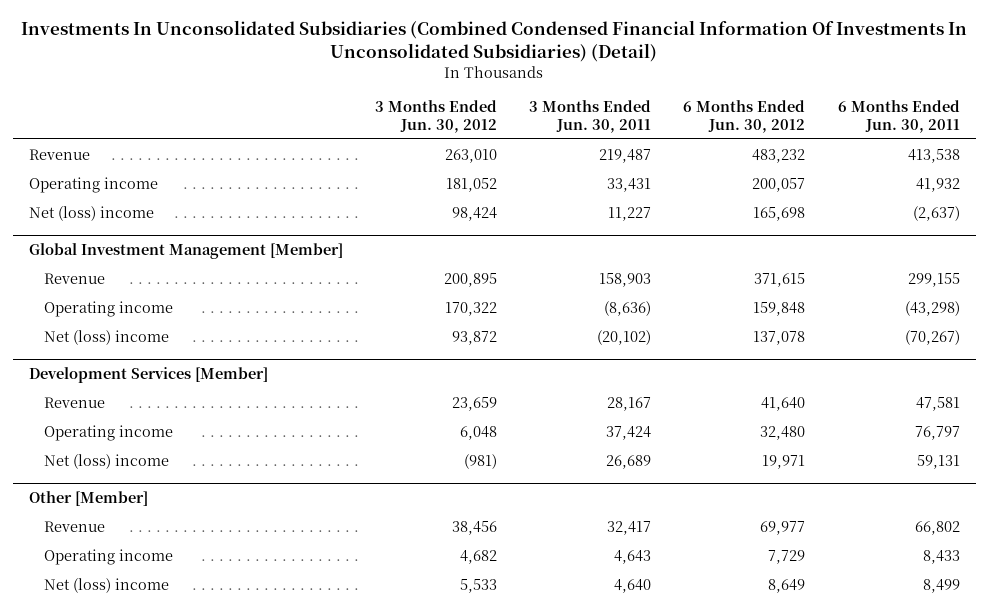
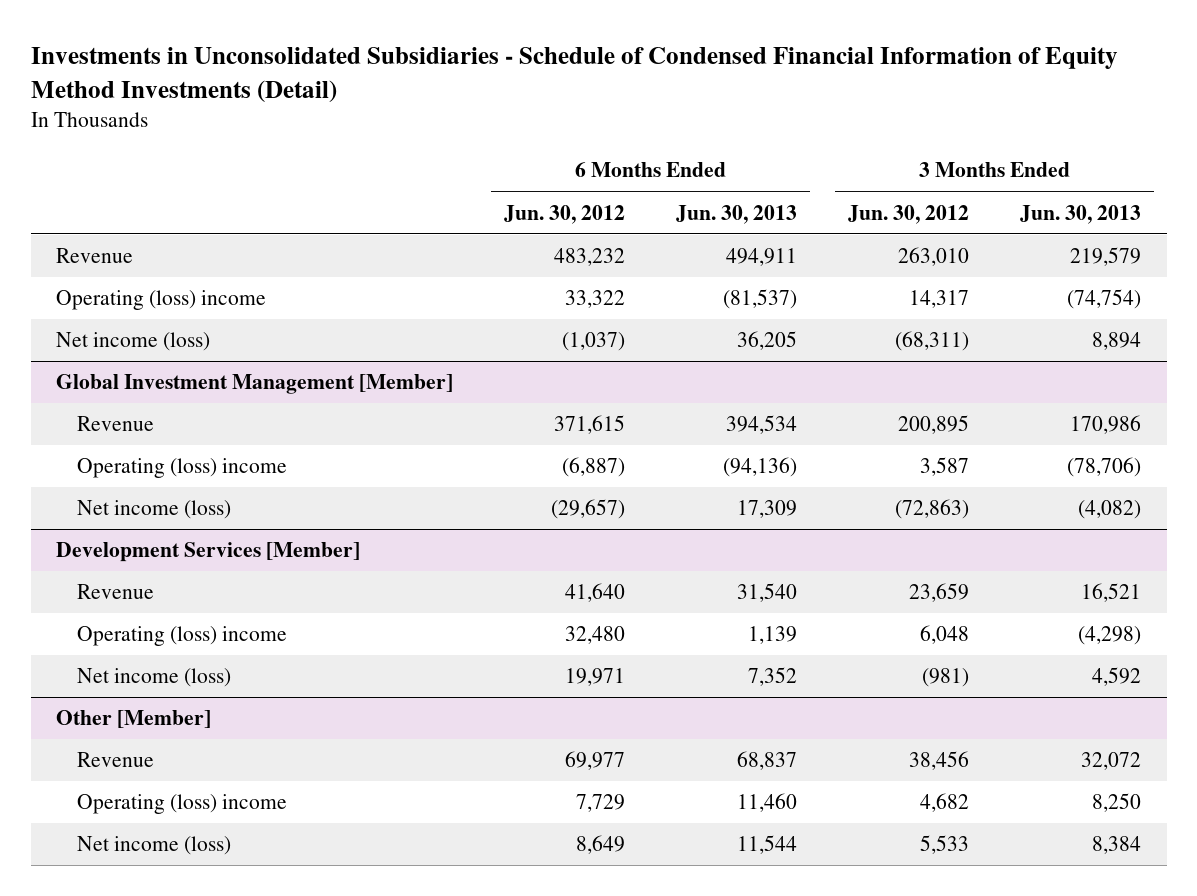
- Investments In Unconsolidated Subsidiaries (Combined Condensed Financial Information Of Investments In Unconsolidated Subsidiaries) (Detail)
+ Investments in Unconsolidated Subsidiaries - Schedule of Condensed Financial Information of Equity Method Investments (Detail)
- | 3 Months Ended Jun. 30, 2012 | 3 Months Ended Jun. 30, 2011 | 6 Months Ended Jun. 30, 2012 | 6 Months Ended Jun. 30, 2011
+ | 6 Months Ended Jun. 30, 2012 | 6 Months Ended Jun. 30, 2013 | 3 Months Ended Jun. 30, 2012 | 3 Months Ended Jun. 30, 2013
- Operating income | 181,052 | 33,431 | 200,057 | 41,932
- Net (loss) income | 98,424 | 11,227 | 165,698 | (2,637)
+ Operating (loss) income | 33,322 | (81,537) | 14,317 | (74,754)
+ Net income (loss) | (1,037) | 36,205 | (68,311) | 8,894
@ Global Investment Management [Member]
- Operating income | 170,322 | (8,636) | 159,848 | (43,298)
- Net (loss) income | 93,872 | (20,102) | 137,078 | (70,267)
+ Operating (loss) income | (6,887) | (94,136) | 3,587 | (78,706)
+ Net income (loss) | (29,657) | 17,309 | (72,863) | (4,082)
@ Development Services [Member]
- Operating income | 6,048 | 37,424 | 32,480 | 76,797
- Net (loss) income | (981) | 26,689 | 19,971 | 59,131
+ Operating (loss) income | 32,480 | 1,139 | 6,048 | (4,298)
+ Net income (loss) | 19,971 | 7,352 | (981) | 4,592
@ Other [Member]
- Operating income | 4,682 | 4,643 | 7,729 | 8,433
- Net (loss) income | 5,533 | 4,640 | 8,649 | 8,499
+ Operating (loss) income | 7,729 | 11,460 | 4,682 | 8,250
+ Net income (loss) | 8,649 | 11,544 | 5,533 | 8,384

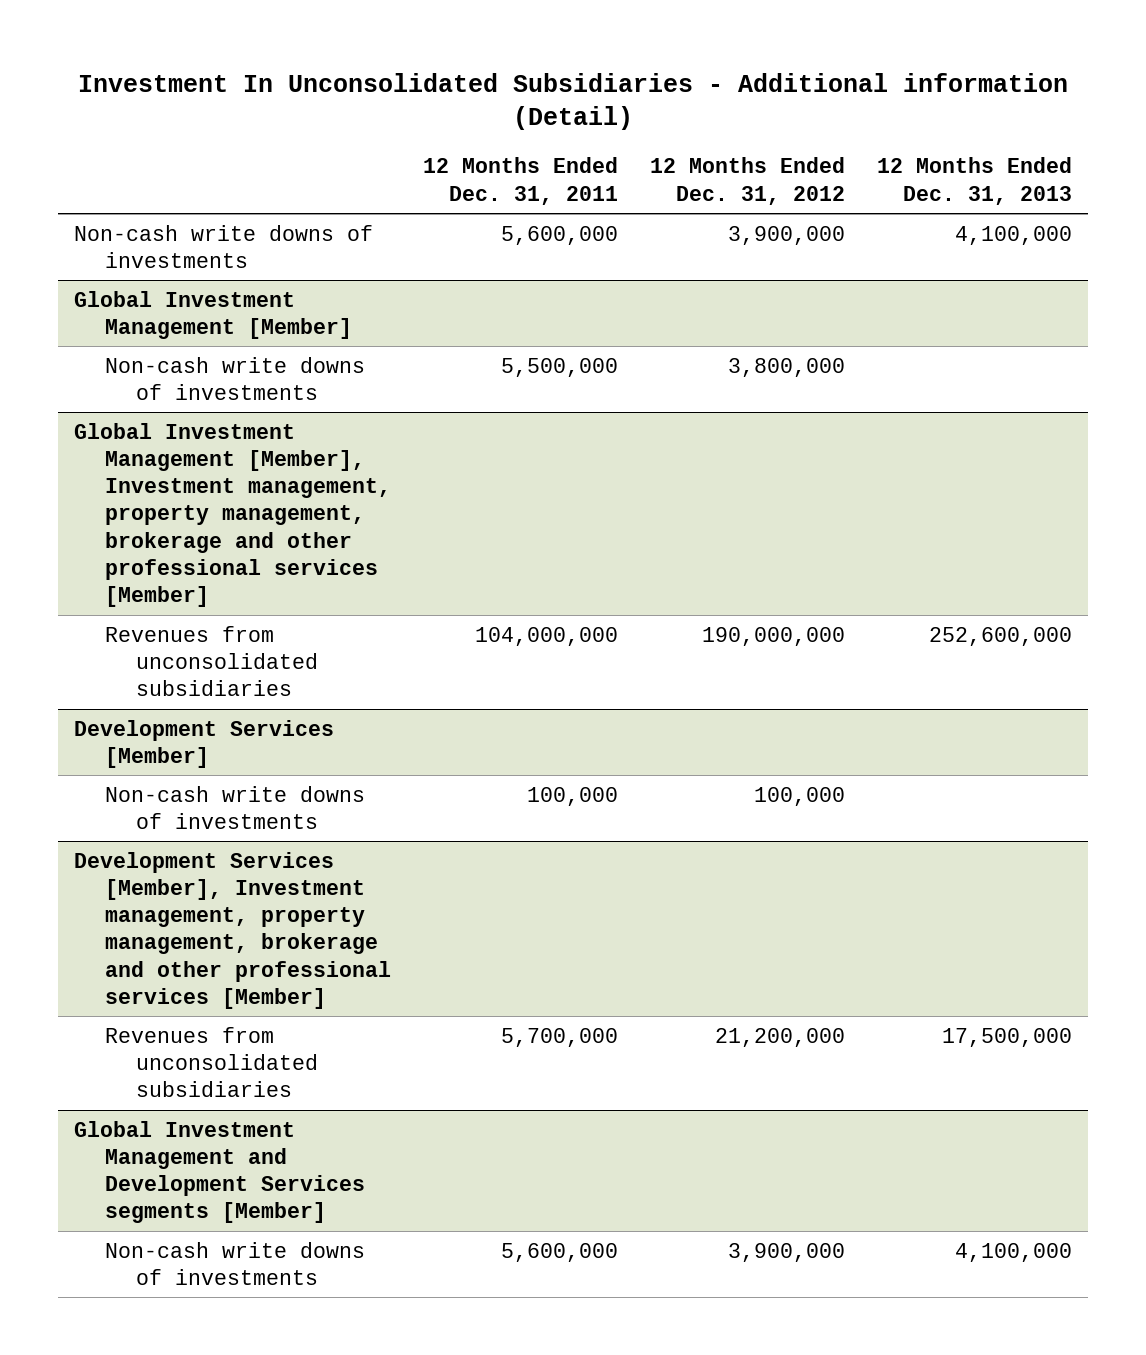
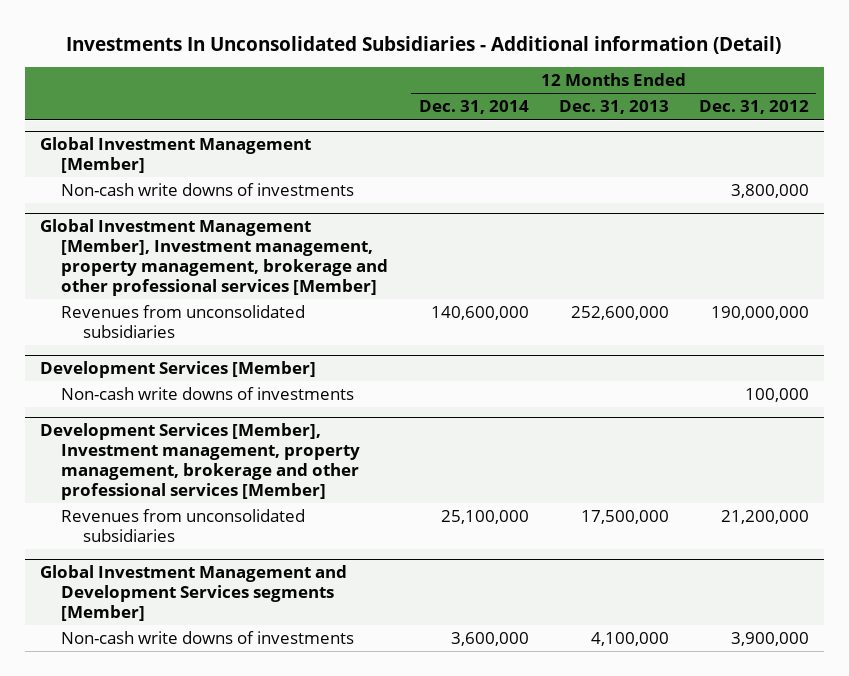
- Investment In Unconsolidated Subsidiaries - Additional information (Detail)
+ Investments In Unconsolidated Subsidiaries - Additional information (Detail)
- | 12 Months Ended Dec. 31, 2011 | 12 Months Ended Dec. 31, 2012 | 12 Months Ended Dec. 31, 2013
+ | 12 Months Ended Dec. 31, 2014 | 12 Months Ended Dec. 31, 2013 | 12 Months Ended Dec. 31, 2012
- Non-cash write downs of investments | 5,600,000 | 3,900,000 | 4,100,000

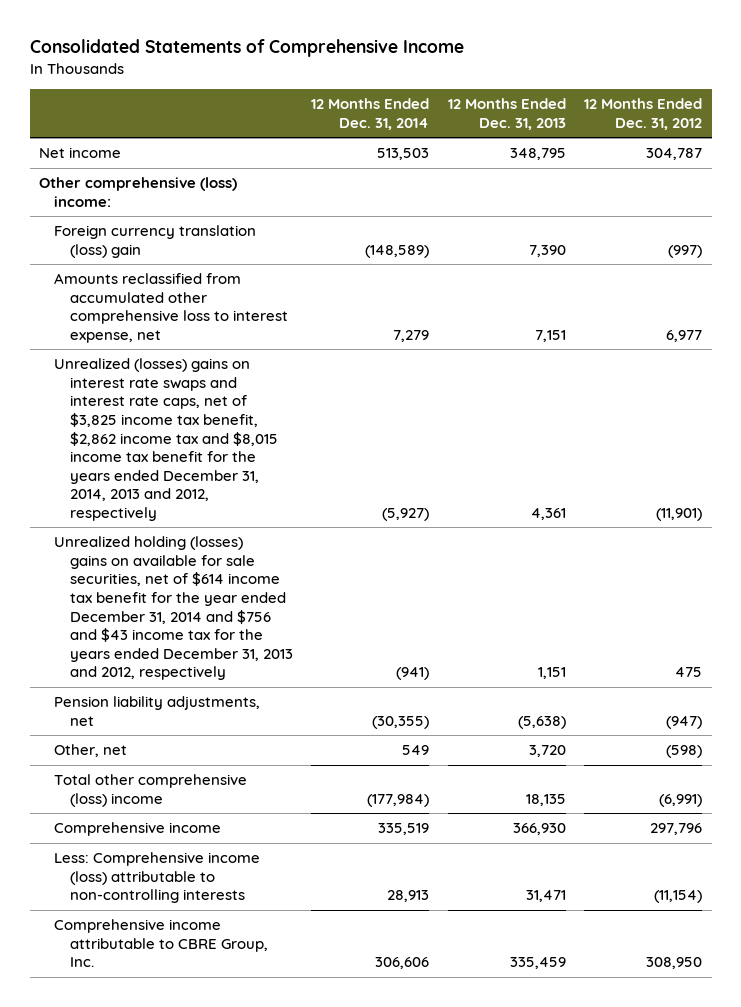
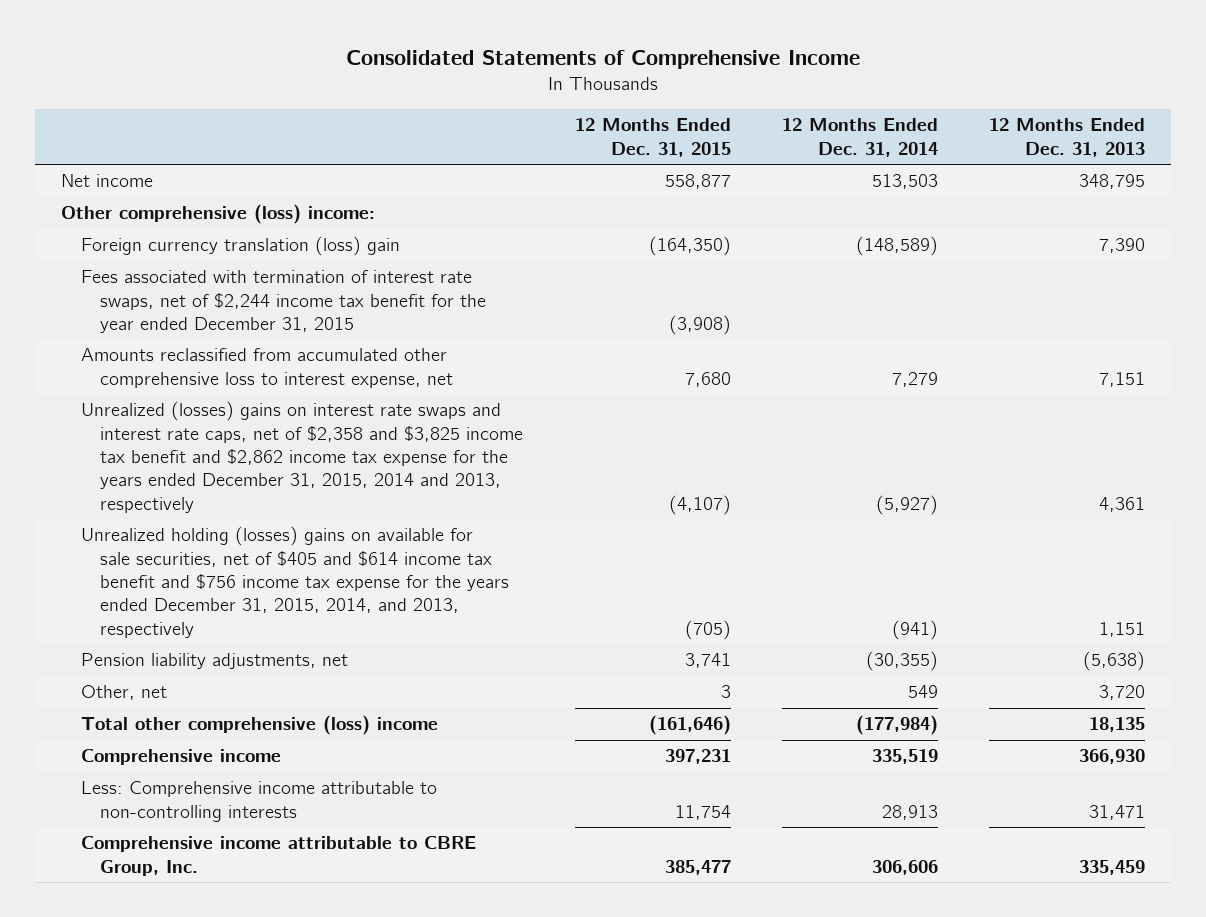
- | 12 Months Ended Dec. 31, 2014 | 12 Months Ended Dec. 31, 2013 | 12 Months Ended Dec. 31, 2012
+ | 12 Months Ended Dec. 31, 2015 | 12 Months Ended Dec. 31, 2014 | 12 Months Ended Dec. 31, 2013
+ Fees associated with termination of interest rate swaps, net of $2,244 income tax benefit for the year ended December 31, 2015 | (3,908) | |
- Unrealized (losses) gains on interest rate swaps and interest rate caps, net of $3,825 income tax benefit, $2,862 income tax and $8,015 income tax benefit for the years ended December 31, 2014, 2013 and 2012, respectively | (5,927) | 4,361 | (11,901)
- Unrealized holding (losses) gains on available for sale securities, net of $614 income tax benefit for the year ended December 31, 2014 and $756 and $43 income tax for the years ended December 31, 2013 and 2012, respectively | (941) | 1,151 | 475
+ Unrealized (losses) gains on interest rate swaps and interest rate caps, net of $2,358 and $3,825 income tax benefit and $2,862 income tax expense for the years ended December 31, 2015, 2014 and 2013, respectively | (4,107) | (5,927) | 4,361
+ Unrealized holding (losses) gains on available for sale securities, net of $405 and $614 income tax benefit and $756 income tax expense for the years ended December 31, 2015, 2014, and 2013, respectively | (705) | (941) | 1,151
- Less: Comprehensive income (loss) attributable to non-controlling interests | 28,913 | 31,471 | (11,154)
+ Less: Comprehensive income attributable to non-controlling interests | 11,754 | 28,913 | 31,471

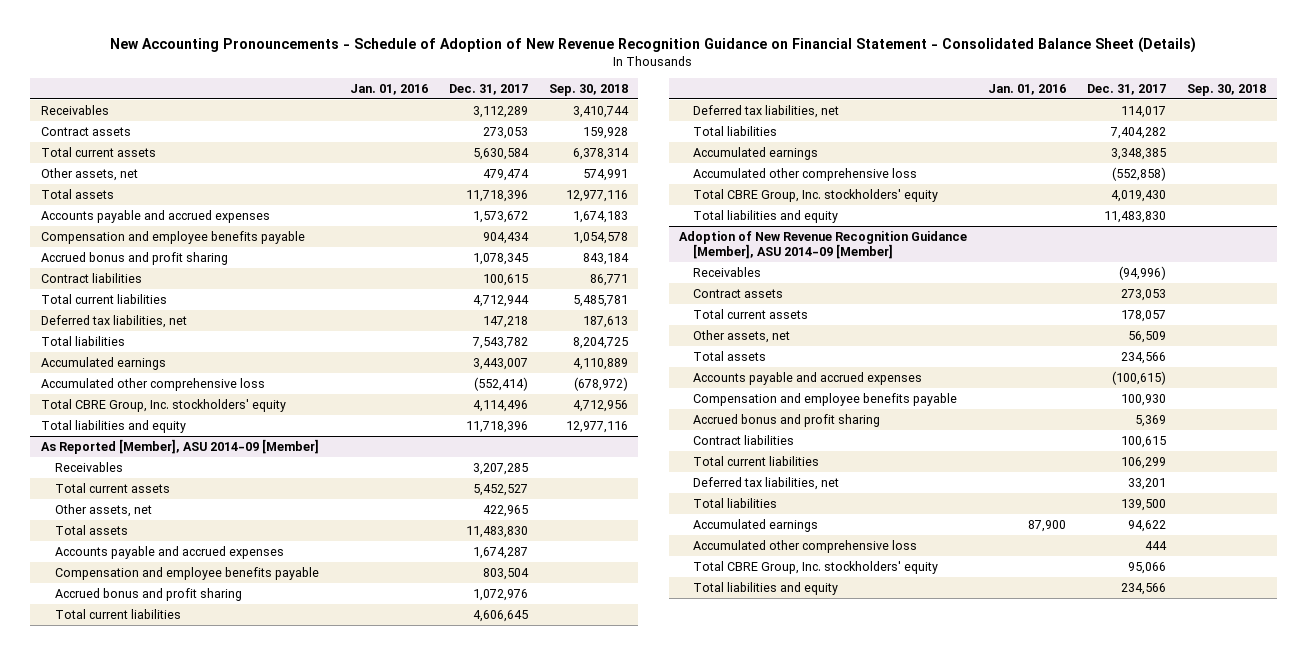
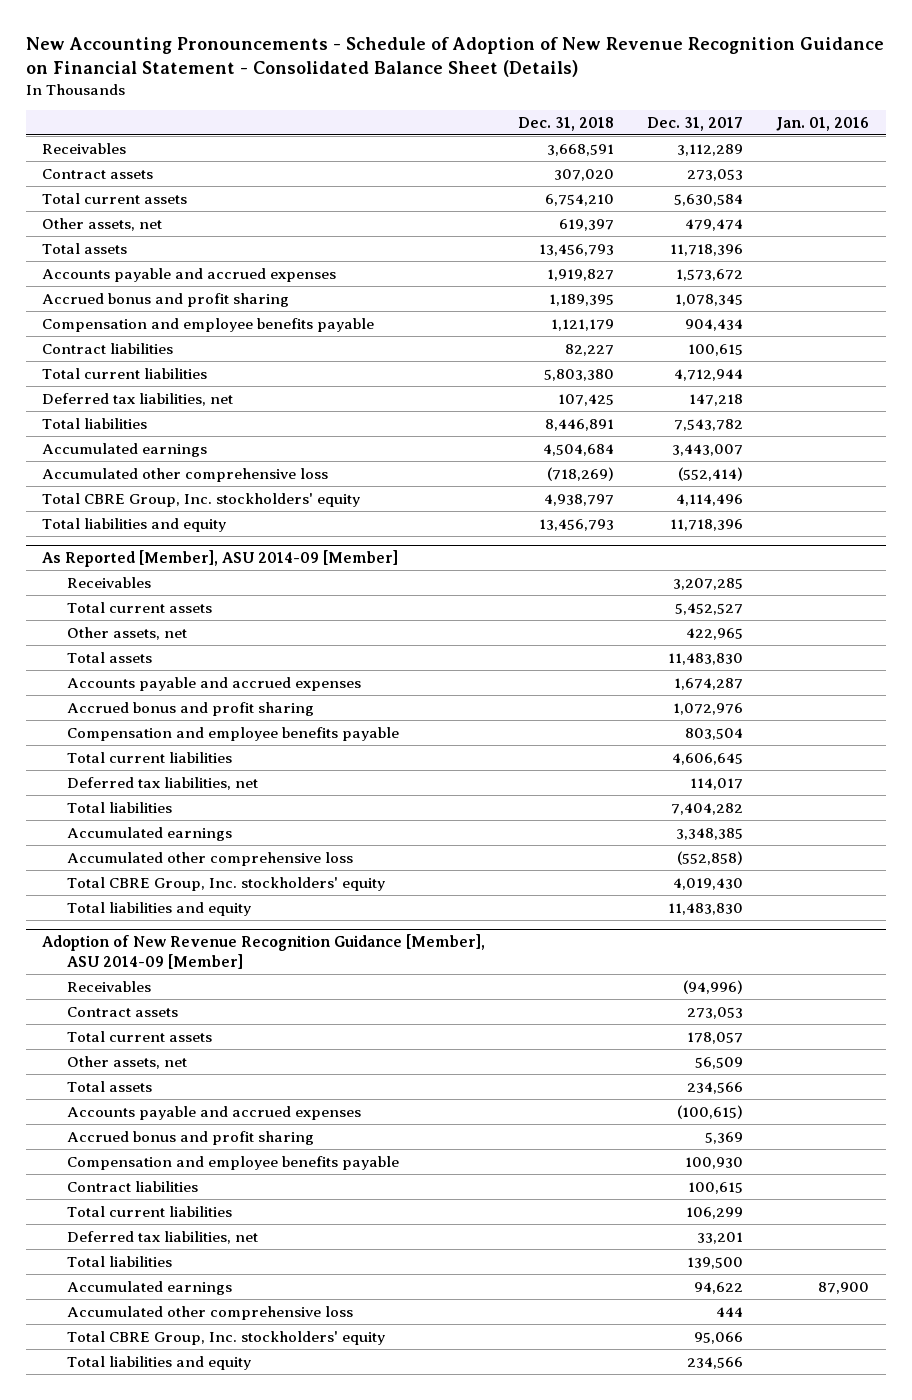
- | Jan. 01, 2016 | Dec. 31, 2017 | Sep. 30, 2018
+ | Dec. 31, 2018 | Dec. 31, 2017 | Jan. 01, 2016
moved down: Compensation and employee benefits payable | 1,121,179 | 904,434 |
@ As Reported [Member], ASU 2014-09 [Member]
moved down: Compensation and employee benefits payable | | 803,504 |
@ Adoption of New Revenue Recognition Guidance [Member], ASU 2014-09 [Member]
moved down: Compensation and employee benefits payable | | 100,930 |

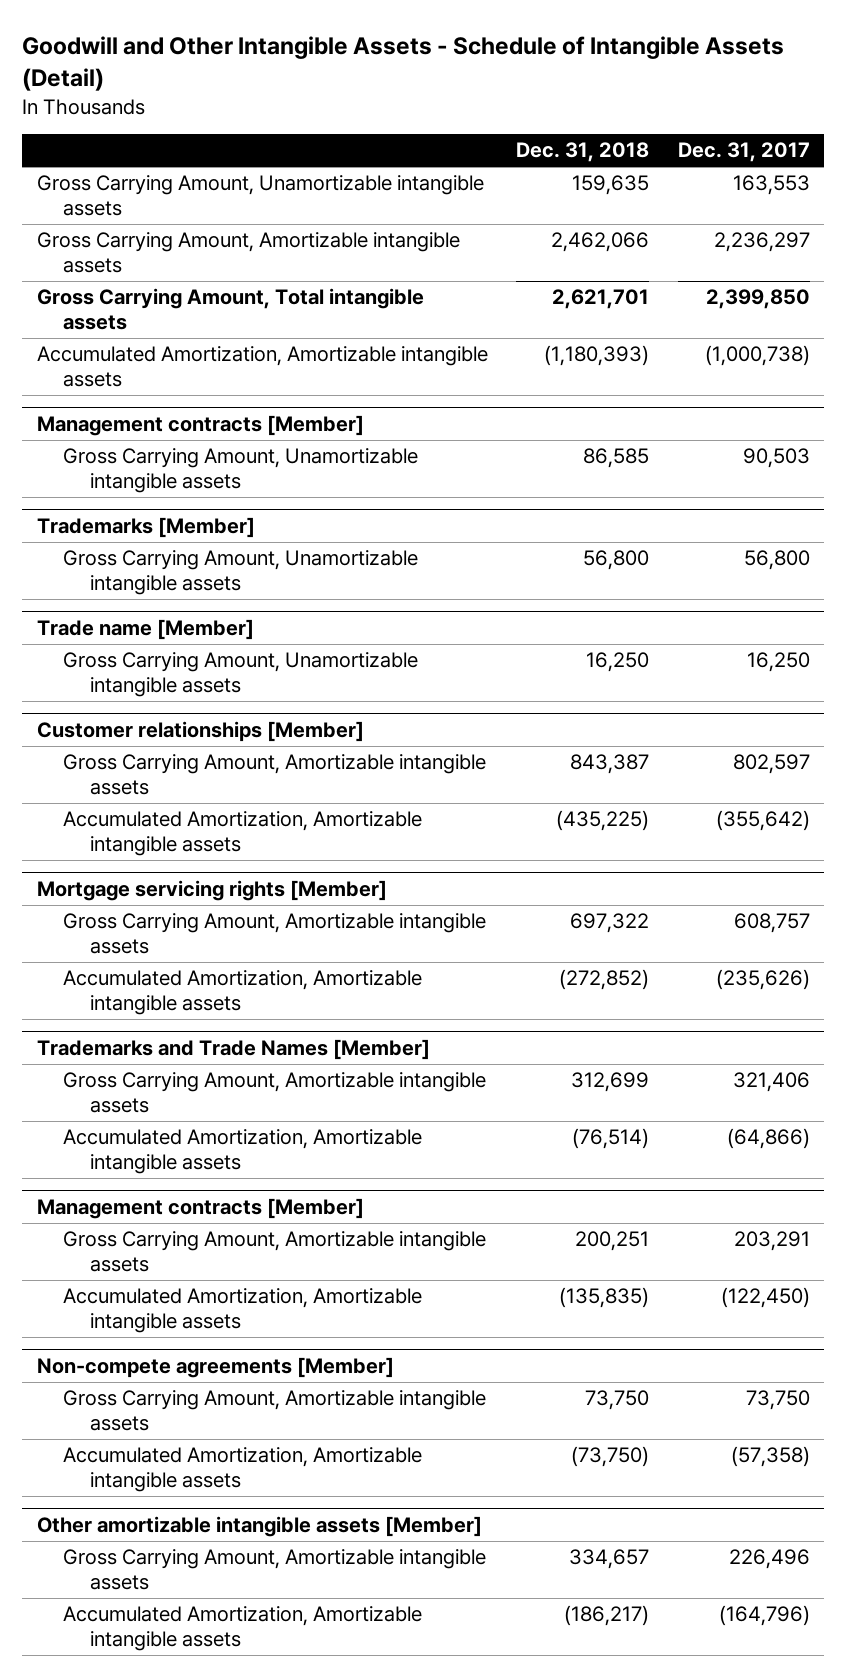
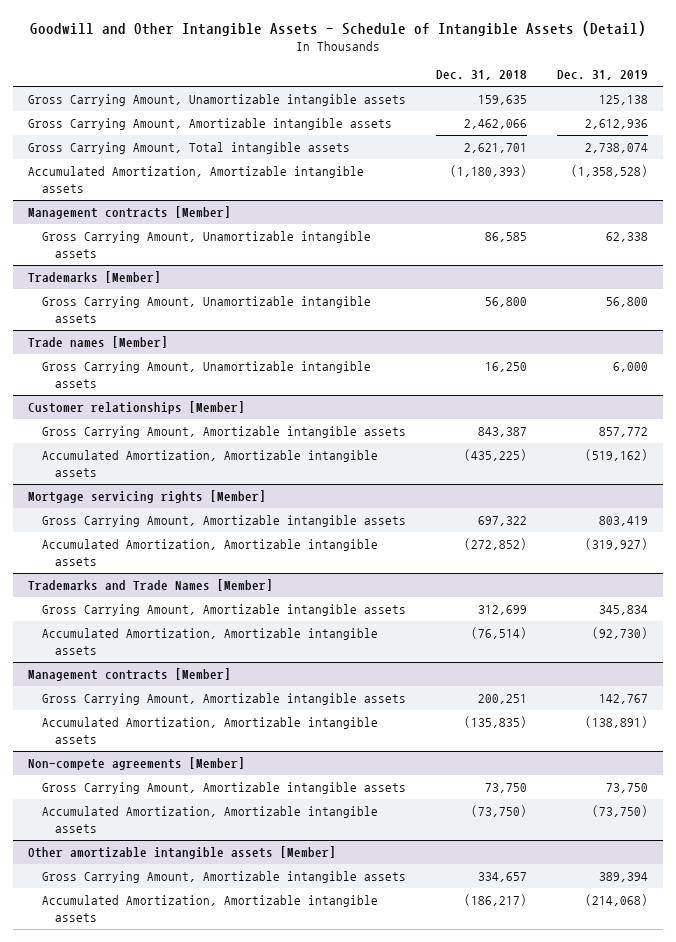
- | Dec. 31, 2018 | Dec. 31, 2017
+ | Dec. 31, 2018 | Dec. 31, 2019
- Trade name [Member]
+ Trade names [Member]

